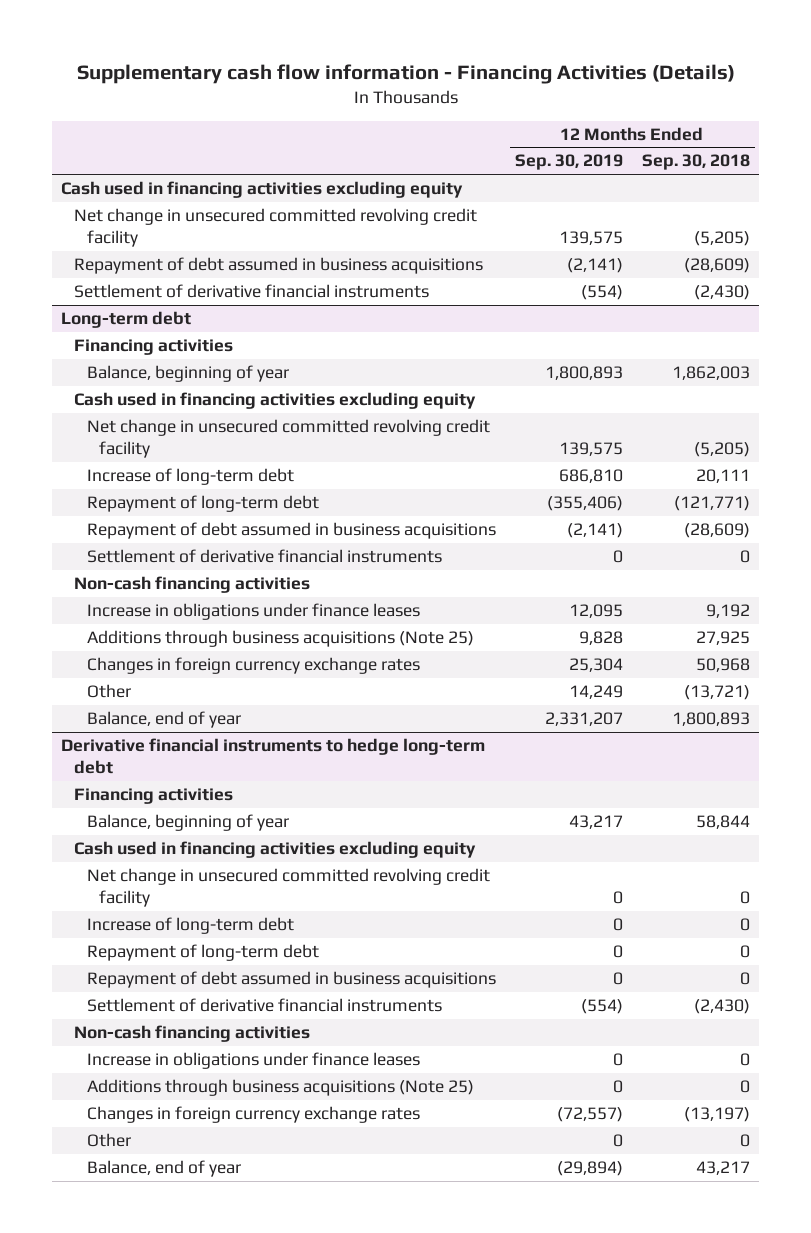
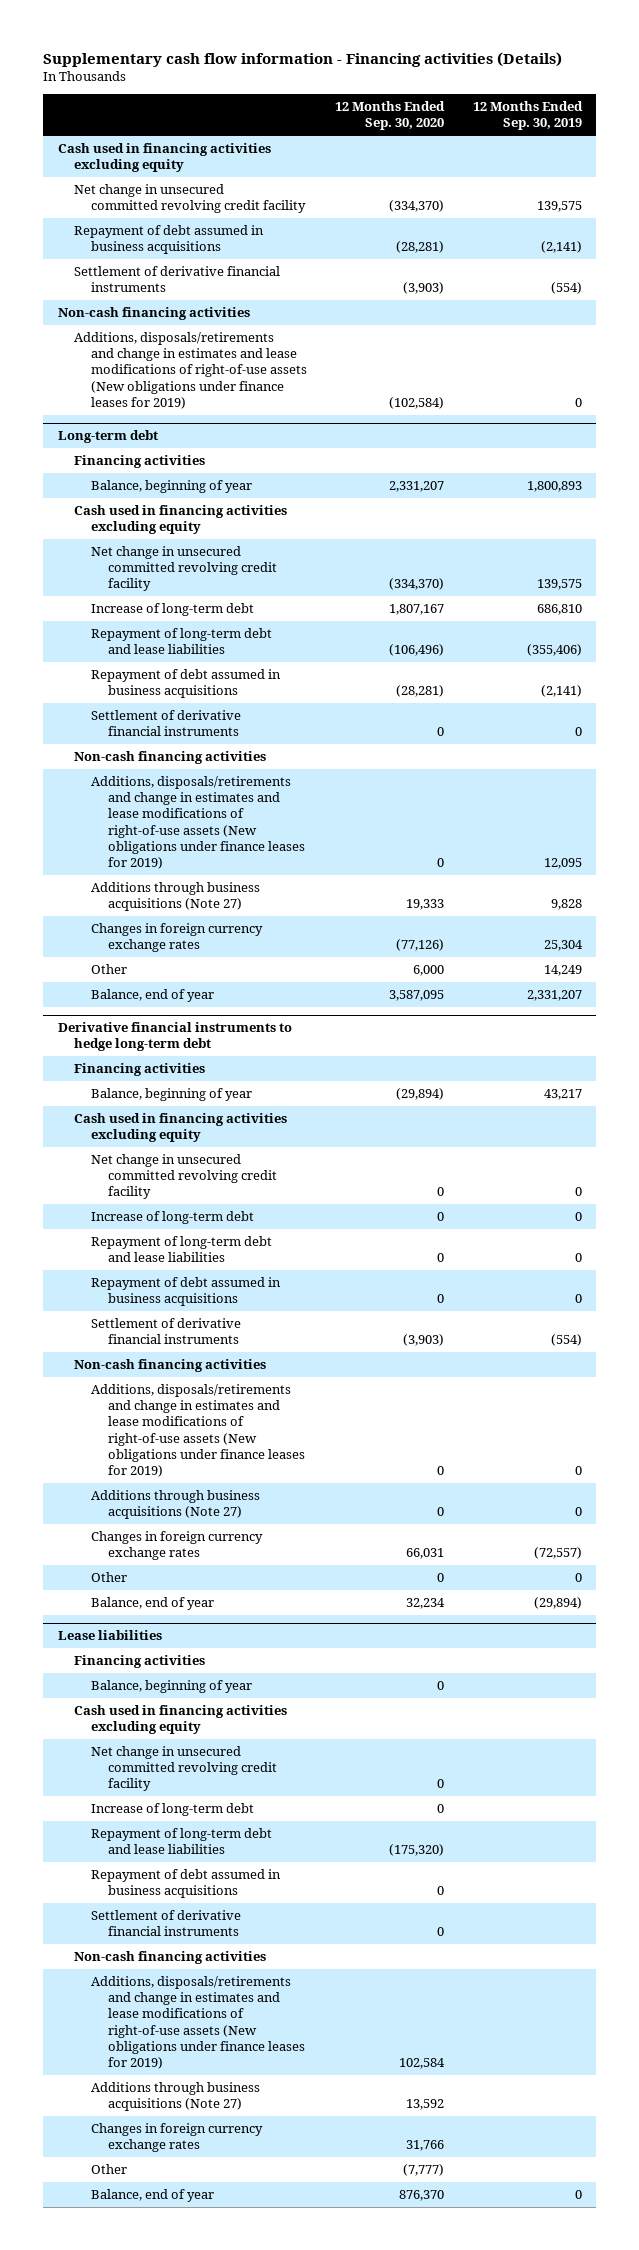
- Supplementary cash flow information - Financing Activities (Details)
+ Supplementary cash flow information - Financing activities (Details)
- | 12 Months Ended Sep. 30, 2019 | 12 Months Ended Sep. 30, 2018
+ | 12 Months Ended Sep. 30, 2020 | 12 Months Ended Sep. 30, 2019
+ Non-cash financing activities
+ Additions, disposals/retirements and change in estimates and lease modifications of right-of-use assets (New obligations under finance leases for 2019) | (102,584) | 0
@ Long-term debt
- Repayment of long-term debt | (355,406) | (121,771)
+ Repayment of long-term debt and lease liabilities | (106,496) | (355,406)
- Increase in obligations under finance leases | 12,095 | 9,192
- Additions through business acquisitions (Note 25) | 9,828 | 27,925
+ Additions, disposals/retirements and change in estimates and lease modifications of right-of-use assets (New obligations under finance leases for 2019) | 0 | 12,095
+ Additions through business acquisitions (Note 27) | 19,333 | 9,828
@ Derivative financial instruments to hedge long-term debt
- Repayment of long-term debt | 0 | 0
+ Repayment of long-term debt and lease liabilities | 0 | 0
- Increase in obligations under finance leases | 0 | 0
- Additions through business acquisitions (Note 25) | 0 | 0
+ Additions, disposals/retirements and change in estimates and lease modifications of right-of-use assets (New obligations under finance leases for 2019) | 0 | 0
+ Additions through business acquisitions (Note 27) | 0 | 0
+ Lease liabilities
+ Financing activities
+ Balance, beginning of year | 0 |
+ Cash used in financing activities excluding equity
+ Net change in unsecured committed revolving credit facility | 0 |
+ Increase of long-term debt | 0 |
+ Repayment of long-term debt and lease liabilities | (175,320) |
+ Repayment of debt assumed in business acquisitions | 0 |
+ Settlement of derivative financial instruments | 0 |
+ Non-cash financing activities
+ Additions, disposals/retirements and change in estimates and lease modifications of right-of-use assets (New obligations under finance leases for 2019) | 102,584 |
+ Additions through business acquisitions (Note 27) | 13,592 |
+ Changes in foreign currency exchange rates | 31,766 |
+ Other | (7,777) |
+ Balance, end of year | 876,370 | 0

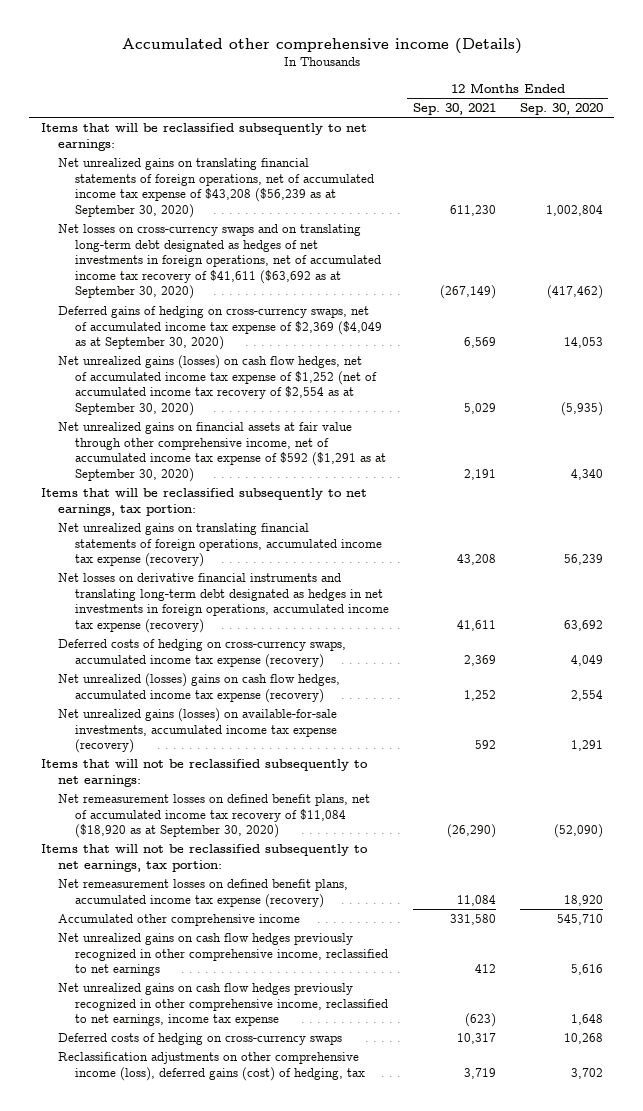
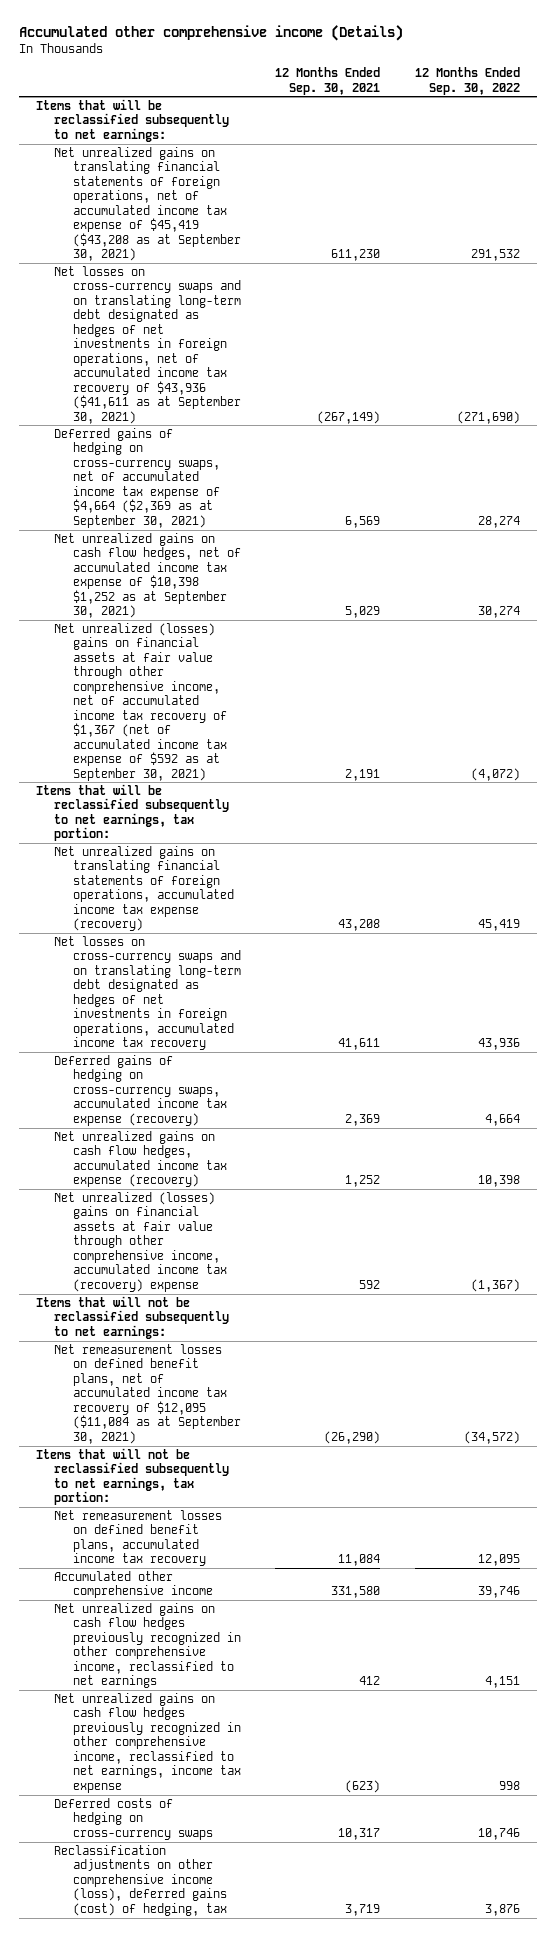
- | 12 Months Ended Sep. 30, 2021 | 12 Months Ended Sep. 30, 2020
+ | 12 Months Ended Sep. 30, 2021 | 12 Months Ended Sep. 30, 2022
- Net unrealized gains on translating financial statements of foreign operations, net of accumulated income tax expense of $43,208 ($56,239 as at September 30, 2020) | 611,230 | 1,002,804
- Net losses on cross-currency swaps and on translating long-term debt designated as hedges of net investments in foreign operations, net of accumulated income tax recovery of $41,611 ($63,692 as at September 30, 2020) | (267,149) | (417,462)
- Deferred gains of hedging on cross-currency swaps, net of accumulated income tax expense of $2,369 ($4,049 as at September 30, 2020) | 6,569 | 14,053
- Net unrealized gains (losses) on cash flow hedges, net of accumulated income tax expense of $1,252 (net of accumulated income tax recovery of $2,554 as at September 30, 2020) | 5,029 | (5,935)
- Net unrealized gains on financial assets at fair value through other comprehensive income, net of accumulated income tax expense of $592 ($1,291 as at September 30, 2020) | 2,191 | 4,340
+ Net unrealized gains on translating financial statements of foreign operations, net of accumulated income tax expense of $45,419 ($43,208 as at September 30, 2021) | 611,230 | 291,532
+ Net losses on cross-currency swaps and on translating long-term debt designated as hedges of net investments in foreign operations, net of accumulated income tax recovery of $43,936 ($41,611 as at September 30, 2021) | (267,149) | (271,690)
+ Deferred gains of hedging on cross-currency swaps, net of accumulated income tax expense of $4,664 ($2,369 as at September 30, 2021) | 6,569 | 28,274
+ Net unrealized gains on cash flow hedges, net of accumulated income tax expense of $10,398 $1,252 as at September 30, 2021) | 5,029 | 30,274
+ Net unrealized (losses) gains on financial assets at fair value through other comprehensive income, net of accumulated income tax recovery of $1,367 (net of accumulated income tax expense of $592 as at September 30, 2021) | 2,191 | (4,072)
- Net losses on derivative financial instruments and translating long-term debt designated as hedges in net investments in foreign operations, accumulated income tax expense (recovery) | 41,611 | 63,692
- Deferred costs of hedging on cross-currency swaps, accumulated income tax expense (recovery) | 2,369 | 4,049
- Net unrealized (losses) gains on cash flow hedges, accumulated income tax expense (recovery) | 1,252 | 2,554
- Net unrealized gains (losses) on available-for-sale investments, accumulated income tax expense (recovery) | 592 | 1,291
+ Net losses on cross-currency swaps and on translating long-term debt designated as hedges of net investments in foreign operations, accumulated income tax recovery | 41,611 | 43,936
+ Deferred gains of hedging on cross-currency swaps, accumulated income tax expense (recovery) | 2,369 | 4,664
+ Net unrealized gains on cash flow hedges, accumulated income tax expense (recovery) | 1,252 | 10,398
+ Net unrealized (losses) gains on financial assets at fair value through other comprehensive income, accumulated income tax (recovery) expense | 592 | (1,367)
- Net remeasurement losses on defined benefit plans, net of accumulated income tax recovery of $11,084 ($18,920 as at September 30, 2020) | (26,290) | (52,090)
+ Net remeasurement losses on defined benefit plans, net of accumulated income tax recovery of $12,095 ($11,084 as at September 30, 2021) | (26,290) | (34,572)
- Net remeasurement losses on defined benefit plans, accumulated income tax expense (recovery) | 11,084 | 18,920
+ Net remeasurement losses on defined benefit plans, accumulated income tax recovery | 11,084 | 12,095

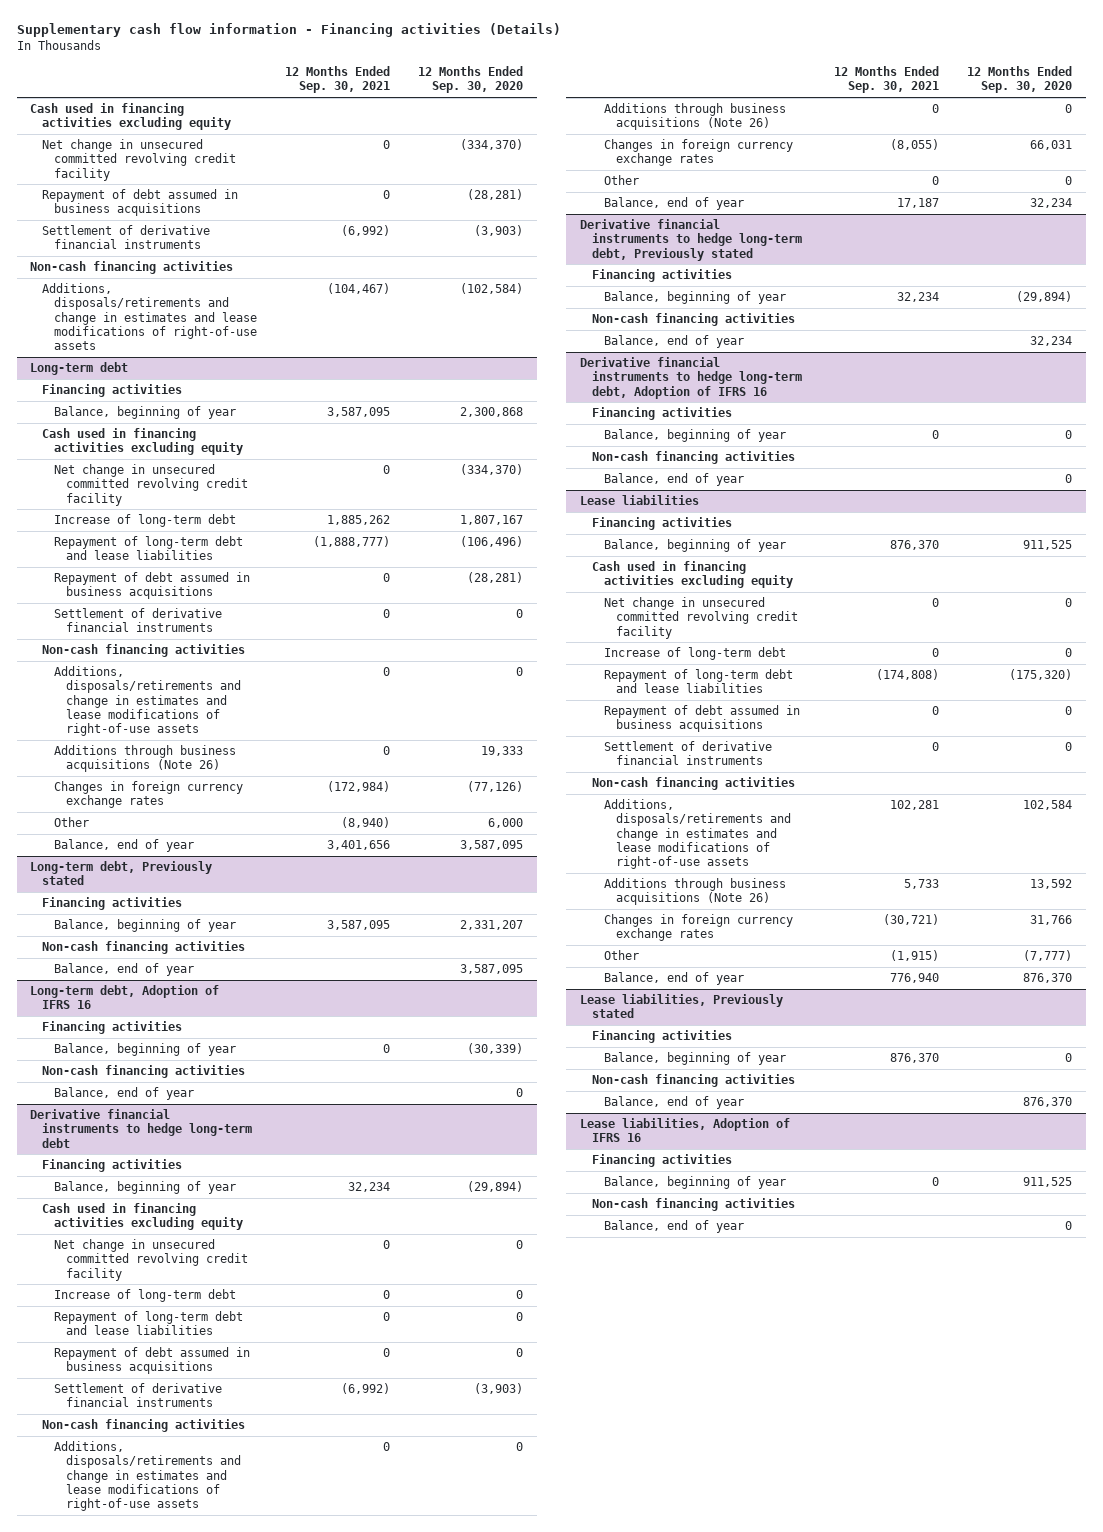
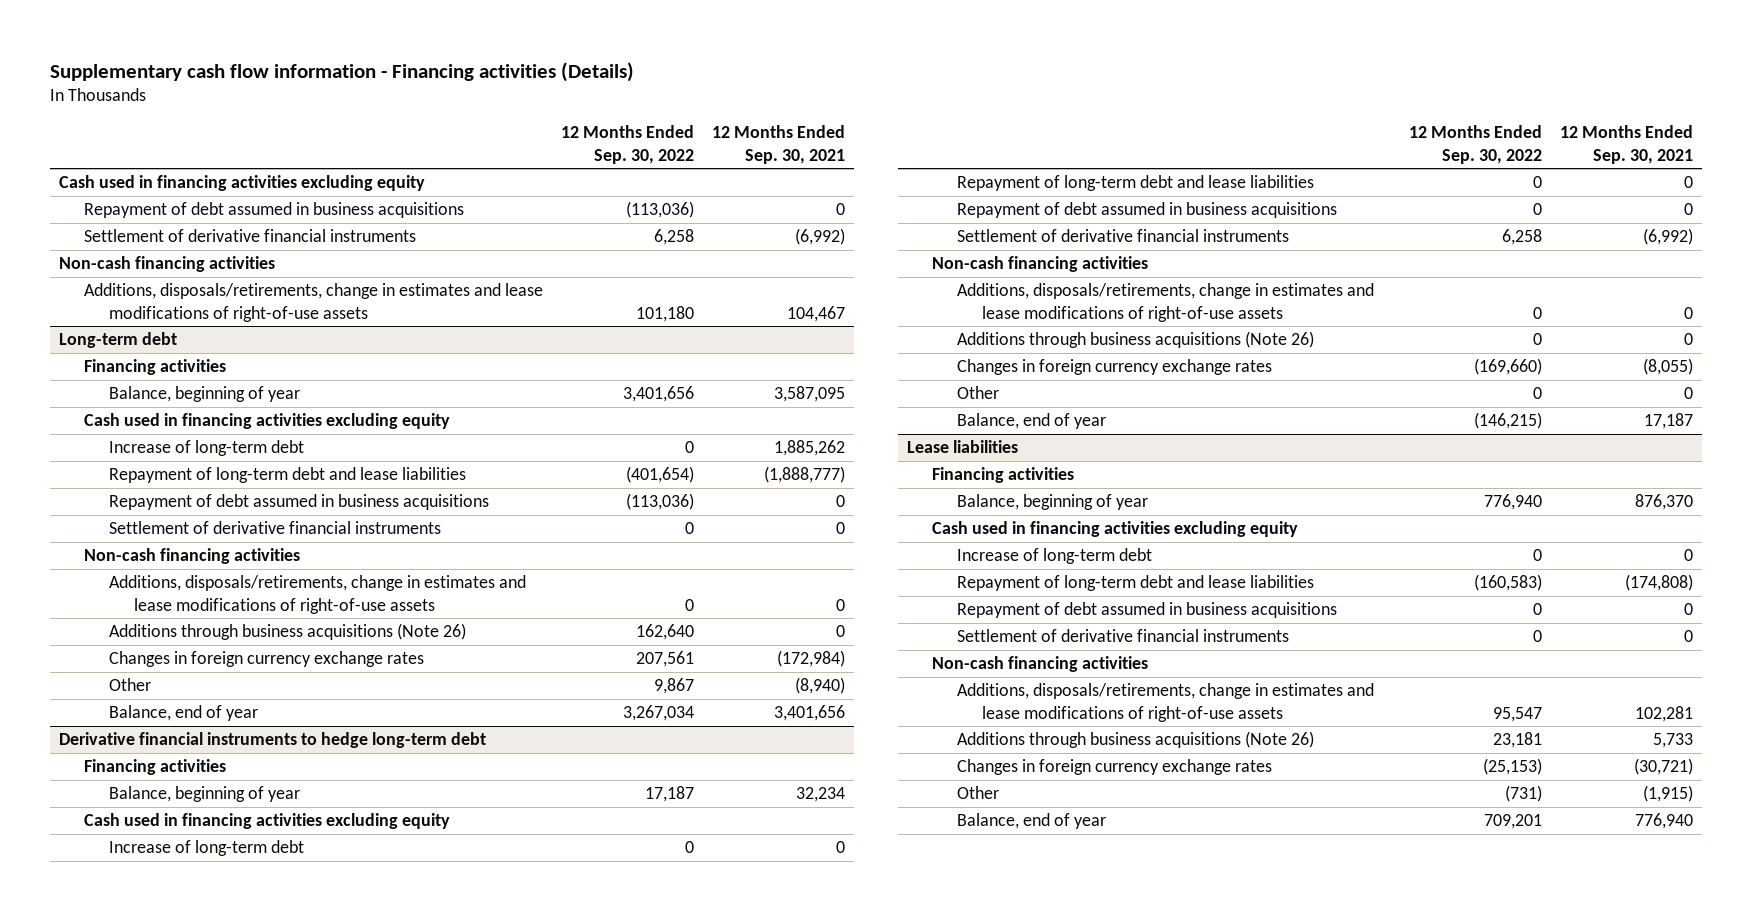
- | 12 Months Ended Sep. 30, 2021 | 12 Months Ended Sep. 30, 2020
+ | 12 Months Ended Sep. 30, 2022 | 12 Months Ended Sep. 30, 2021
- Net change in unsecured committed revolving credit facility | 0 | (334,370)
- Additions, disposals/retirements and change in estimates and lease modifications of right-of-use assets | (104,467) | (102,584)
+ Additions, disposals/retirements, change in estimates and lease modifications of right-of-use assets | 101,180 | 104,467
@ Long-term debt
- Net change in unsecured committed revolving credit facility | 0 | (334,370)
- Additions, disposals/retirements and change in estimates and lease modifications of right-of-use assets | 0 | 0
+ Additions, disposals/retirements, change in estimates and lease modifications of right-of-use assets | 0 | 0
- Long-term debt, Previously stated
- Financing activities
- Balance, beginning of year | 3,587,095 | 2,331,207
- Non-cash financing activities
- Balance, end of year | | 3,587,095
- Long-term debt, Adoption of IFRS 16
- Financing activities
- Balance, beginning of year | 0 | (30,339)
- Non-cash financing activities
- Balance, end of year | | 0
@ Derivative financial instruments to hedge long-term debt
- Net change in unsecured committed revolving credit facility | 0 | 0
- Additions, disposals/retirements and change in estimates and lease modifications of right-of-use assets | 0 | 0
+ Additions, disposals/retirements, change in estimates and lease modifications of right-of-use assets | 0 | 0
- Derivative financial instruments to hedge long-term debt, Previously stated
- Financing activities
- Balance, beginning of year | 32,234 | (29,894)
- Non-cash financing activities
- Balance, end of year | | 32,234
- Derivative financial instruments to hedge long-term debt, Adoption of IFRS 16
- Financing activities
- Balance, beginning of year | 0 | 0
- Non-cash financing activities
- Balance, end of year | | 0
@ Lease liabilities
- Net change in unsecured committed revolving credit facility | 0 | 0
- Additions, disposals/retirements and change in estimates and lease modifications of right-of-use assets | 102,281 | 102,584
+ Additions, disposals/retirements, change in estimates and lease modifications of right-of-use assets | 95,547 | 102,281
- Lease liabilities, Previously stated
- Financing activities
- Balance, beginning of year | 876,370 | 0
- Non-cash financing activities
- Balance, end of year | | 876,370
- Lease liabilities, Adoption of IFRS 16
- Financing activities
- Balance, beginning of year | 0 | 911,525
- Non-cash financing activities
- Balance, end of year | | 0

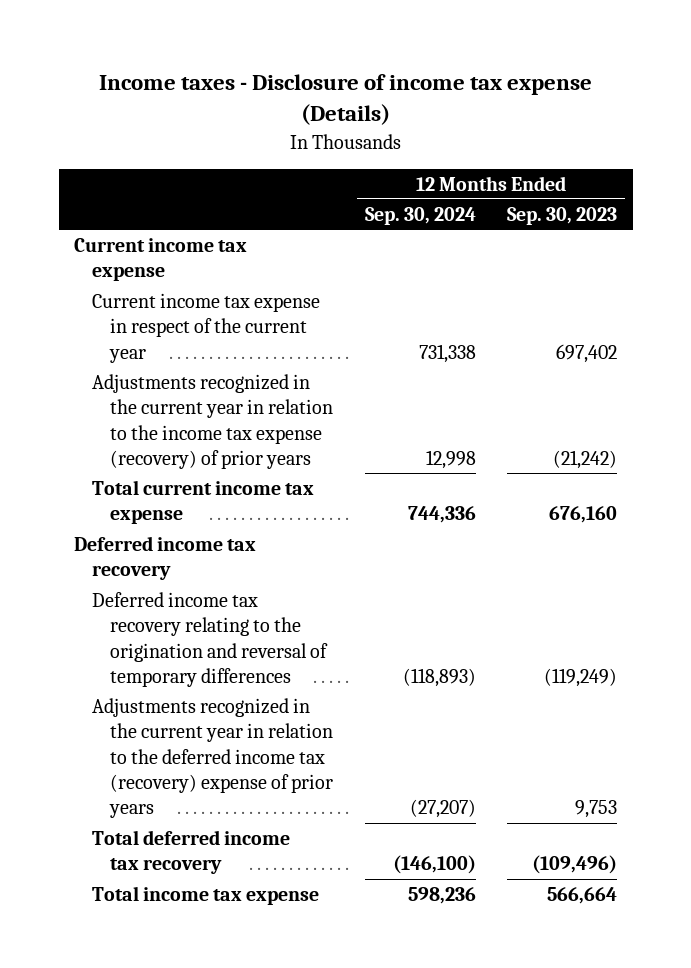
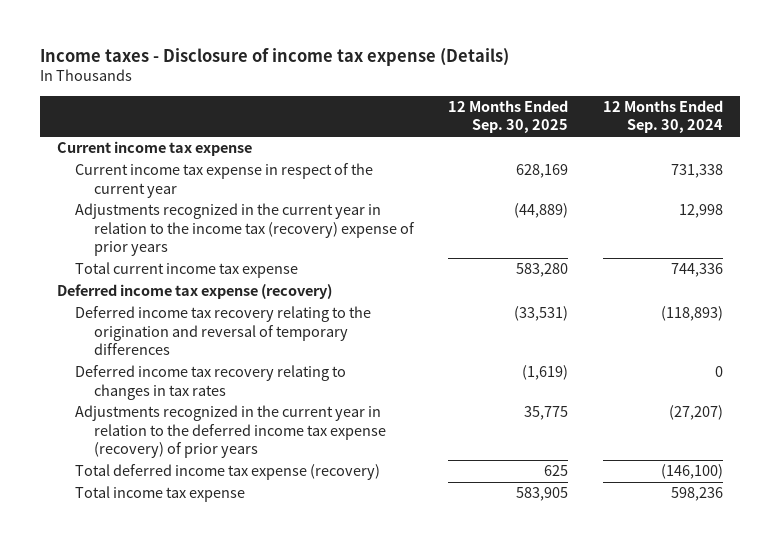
- | 12 Months Ended Sep. 30, 2024 | 12 Months Ended Sep. 30, 2023
+ | 12 Months Ended Sep. 30, 2025 | 12 Months Ended Sep. 30, 2024
- Adjustments recognized in the current year in relation to the income tax expense (recovery) of prior years | 12,998 | (21,242)
+ Adjustments recognized in the current year in relation to the income tax (recovery) expense of prior years | (44,889) | 12,998
- Deferred income tax recovery
+ Deferred income tax expense (recovery)
- Adjustments recognized in the current year in relation to the deferred income tax (recovery) expense of prior years | (27,207) | 9,753
- Total deferred income tax recovery | (146,100) | (109,496)
+ Deferred income tax recovery relating to changes in tax rates | (1,619) | 0
+ Adjustments recognized in the current year in relation to the deferred income tax expense (recovery) of prior years | 35,775 | (27,207)
+ Total deferred income tax expense (recovery) | 625 | (146,100)

